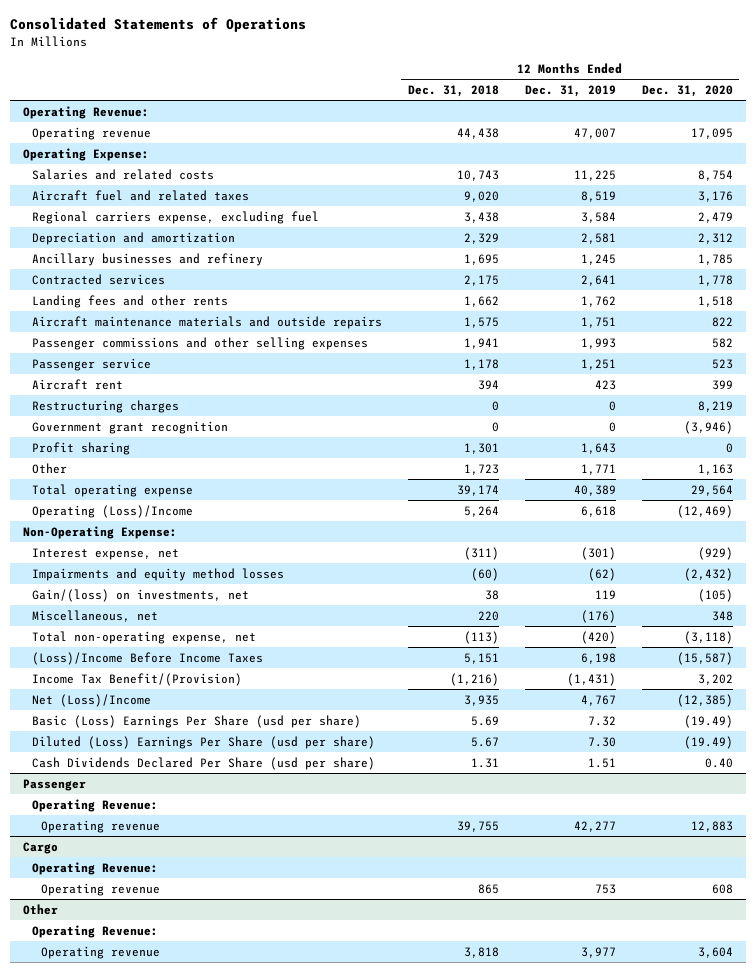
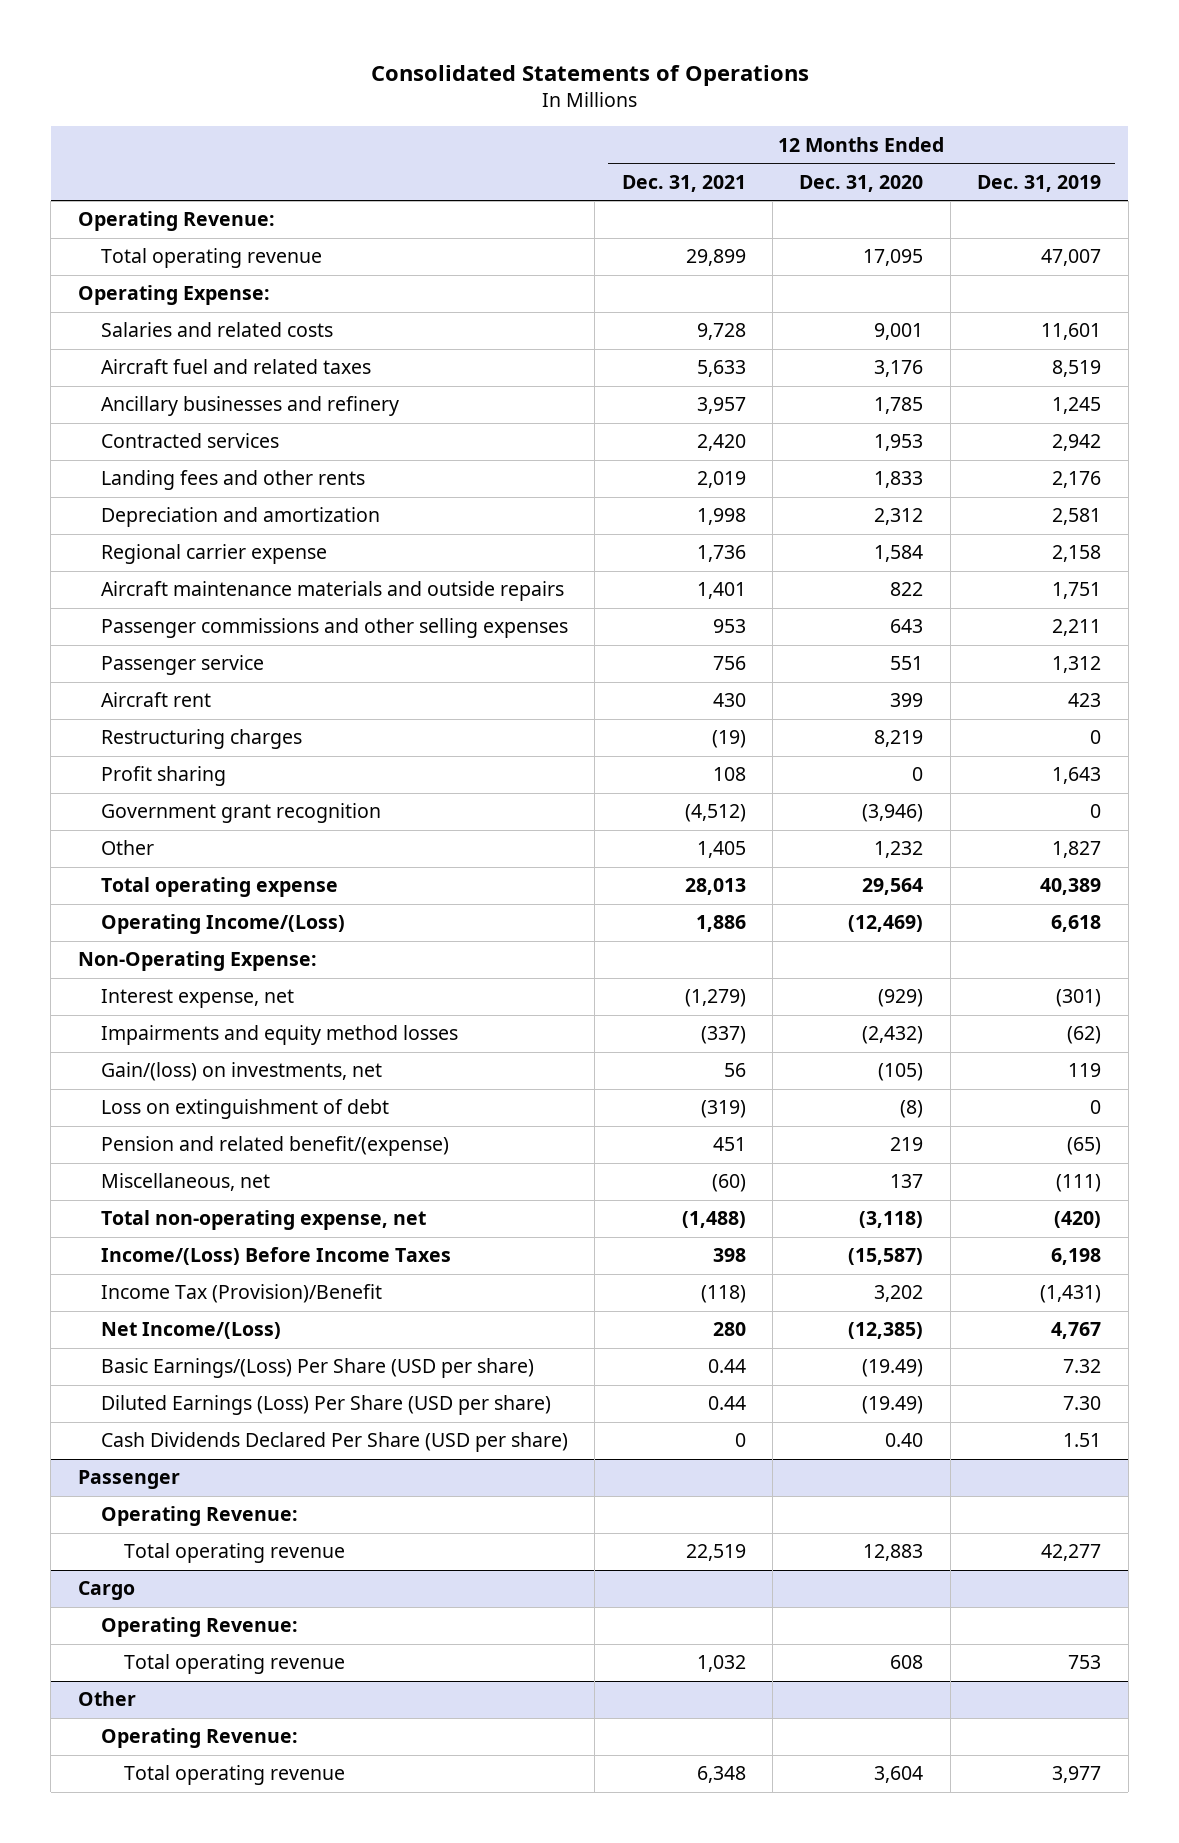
- | 12 Months Ended Dec. 31, 2018 | 12 Months Ended Dec. 31, 2019 | 12 Months Ended Dec. 31, 2020
+ | 12 Months Ended Dec. 31, 2021 | 12 Months Ended Dec. 31, 2020 | 12 Months Ended Dec. 31, 2019
- Operating revenue | 44,438 | 47,007 | 17,095
+ Total operating revenue | 29,899 | 17,095 | 47,007
- Salaries and related costs | 10,743 | 11,225 | 8,754
+ Salaries and related costs | 9,728 | 9,001 | 11,601
- Regional carriers expense, excluding fuel | 3,438 | 3,584 | 2,479
- Contracted services | 2,175 | 2,641 | 1,778
- Landing fees and other rents | 1,662 | 1,762 | 1,518
+ Contracted services | 2,420 | 1,953 | 2,942
+ Landing fees and other rents | 2,019 | 1,833 | 2,176
moved down: Depreciation and amortization | 1,998 | 2,312 | 2,581
+ Regional carrier expense | 1,736 | 1,584 | 2,158
- Passenger commissions and other selling expenses | 1,941 | 1,993 | 582
- Passenger service | 1,178 | 1,251 | 523
+ Passenger commissions and other selling expenses | 953 | 643 | 2,211
+ Passenger service | 756 | 551 | 1,312
- Other | 1,723 | 1,771 | 1,163
moved down: Government grant recognition | (4,512) | (3,946) | 0
+ Other | 1,405 | 1,232 | 1,827
- Operating (Loss)/Income | 5,264 | 6,618 | (12,469)
+ Operating Income/(Loss) | 1,886 | (12,469) | 6,618
- Miscellaneous, net | 220 | (176) | 348
+ Loss on extinguishment of debt | (319) | (8) | 0
+ Pension and related benefit/(expense) | 451 | 219 | (65)
+ Miscellaneous, net | (60) | 137 | (111)
- (Loss)/Income Before Income Taxes | 5,151 | 6,198 | (15,587)
- Income Tax Benefit/(Provision) | (1,216) | (1,431) | 3,202
- Net (Loss)/Income | 3,935 | 4,767 | (12,385)
- Basic (Loss) Earnings Per Share (usd per share) | 5.69 | 7.32 | (19.49)
- Diluted (Loss) Earnings Per Share (usd per share) | 5.67 | 7.30 | (19.49)
- Cash Dividends Declared Per Share (usd per share) | 1.31 | 1.51 | 0.40
+ Income/(Loss) Before Income Taxes | 398 | (15,587) | 6,198
+ Income Tax (Provision)/Benefit | (118) | 3,202 | (1,431)
+ Net Income/(Loss) | 280 | (12,385) | 4,767
+ Basic Earnings/(Loss) Per Share (USD per share) | 0.44 | (19.49) | 7.32
+ Diluted Earnings (Loss) Per Share (USD per share) | 0.44 | (19.49) | 7.30
+ Cash Dividends Declared Per Share (USD per share) | 0 | 0.40 | 1.51
@ Passenger
- Operating revenue | 39,755 | 42,277 | 12,883
+ Total operating revenue | 22,519 | 12,883 | 42,277
@ Cargo
- Operating revenue | 865 | 753 | 608
+ Total operating revenue | 1,032 | 608 | 753
@ Other
- Operating revenue | 3,818 | 3,977 | 3,604
+ Total operating revenue | 6,348 | 3,604 | 3,977

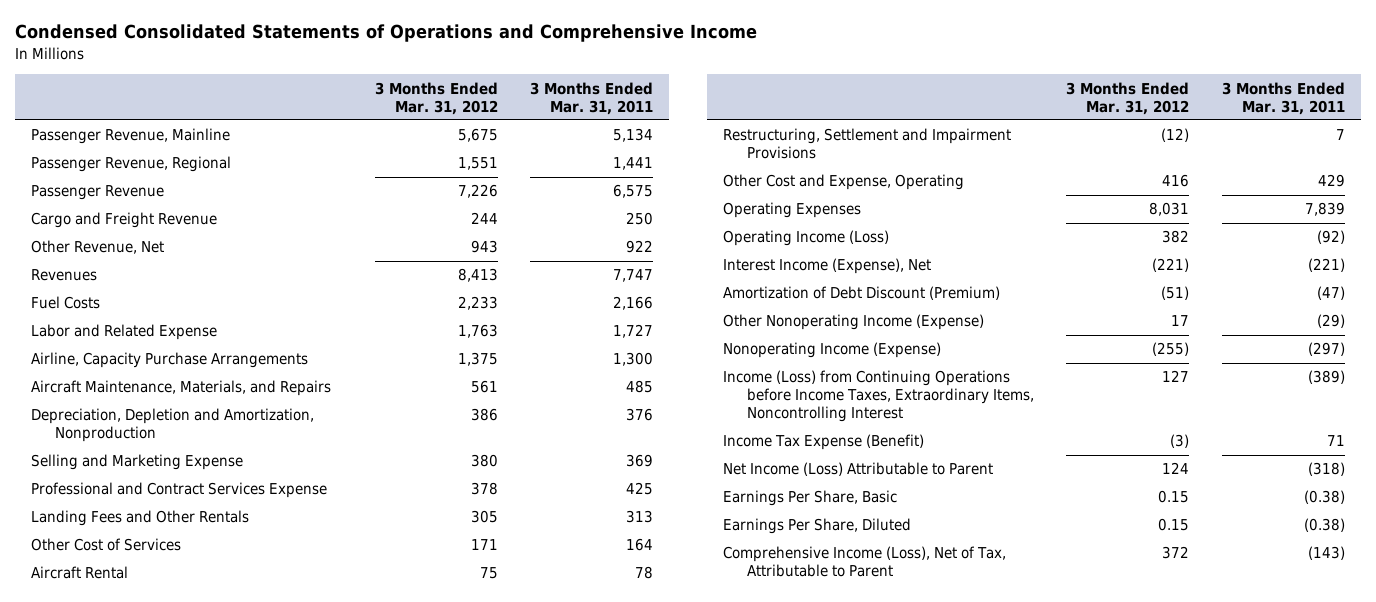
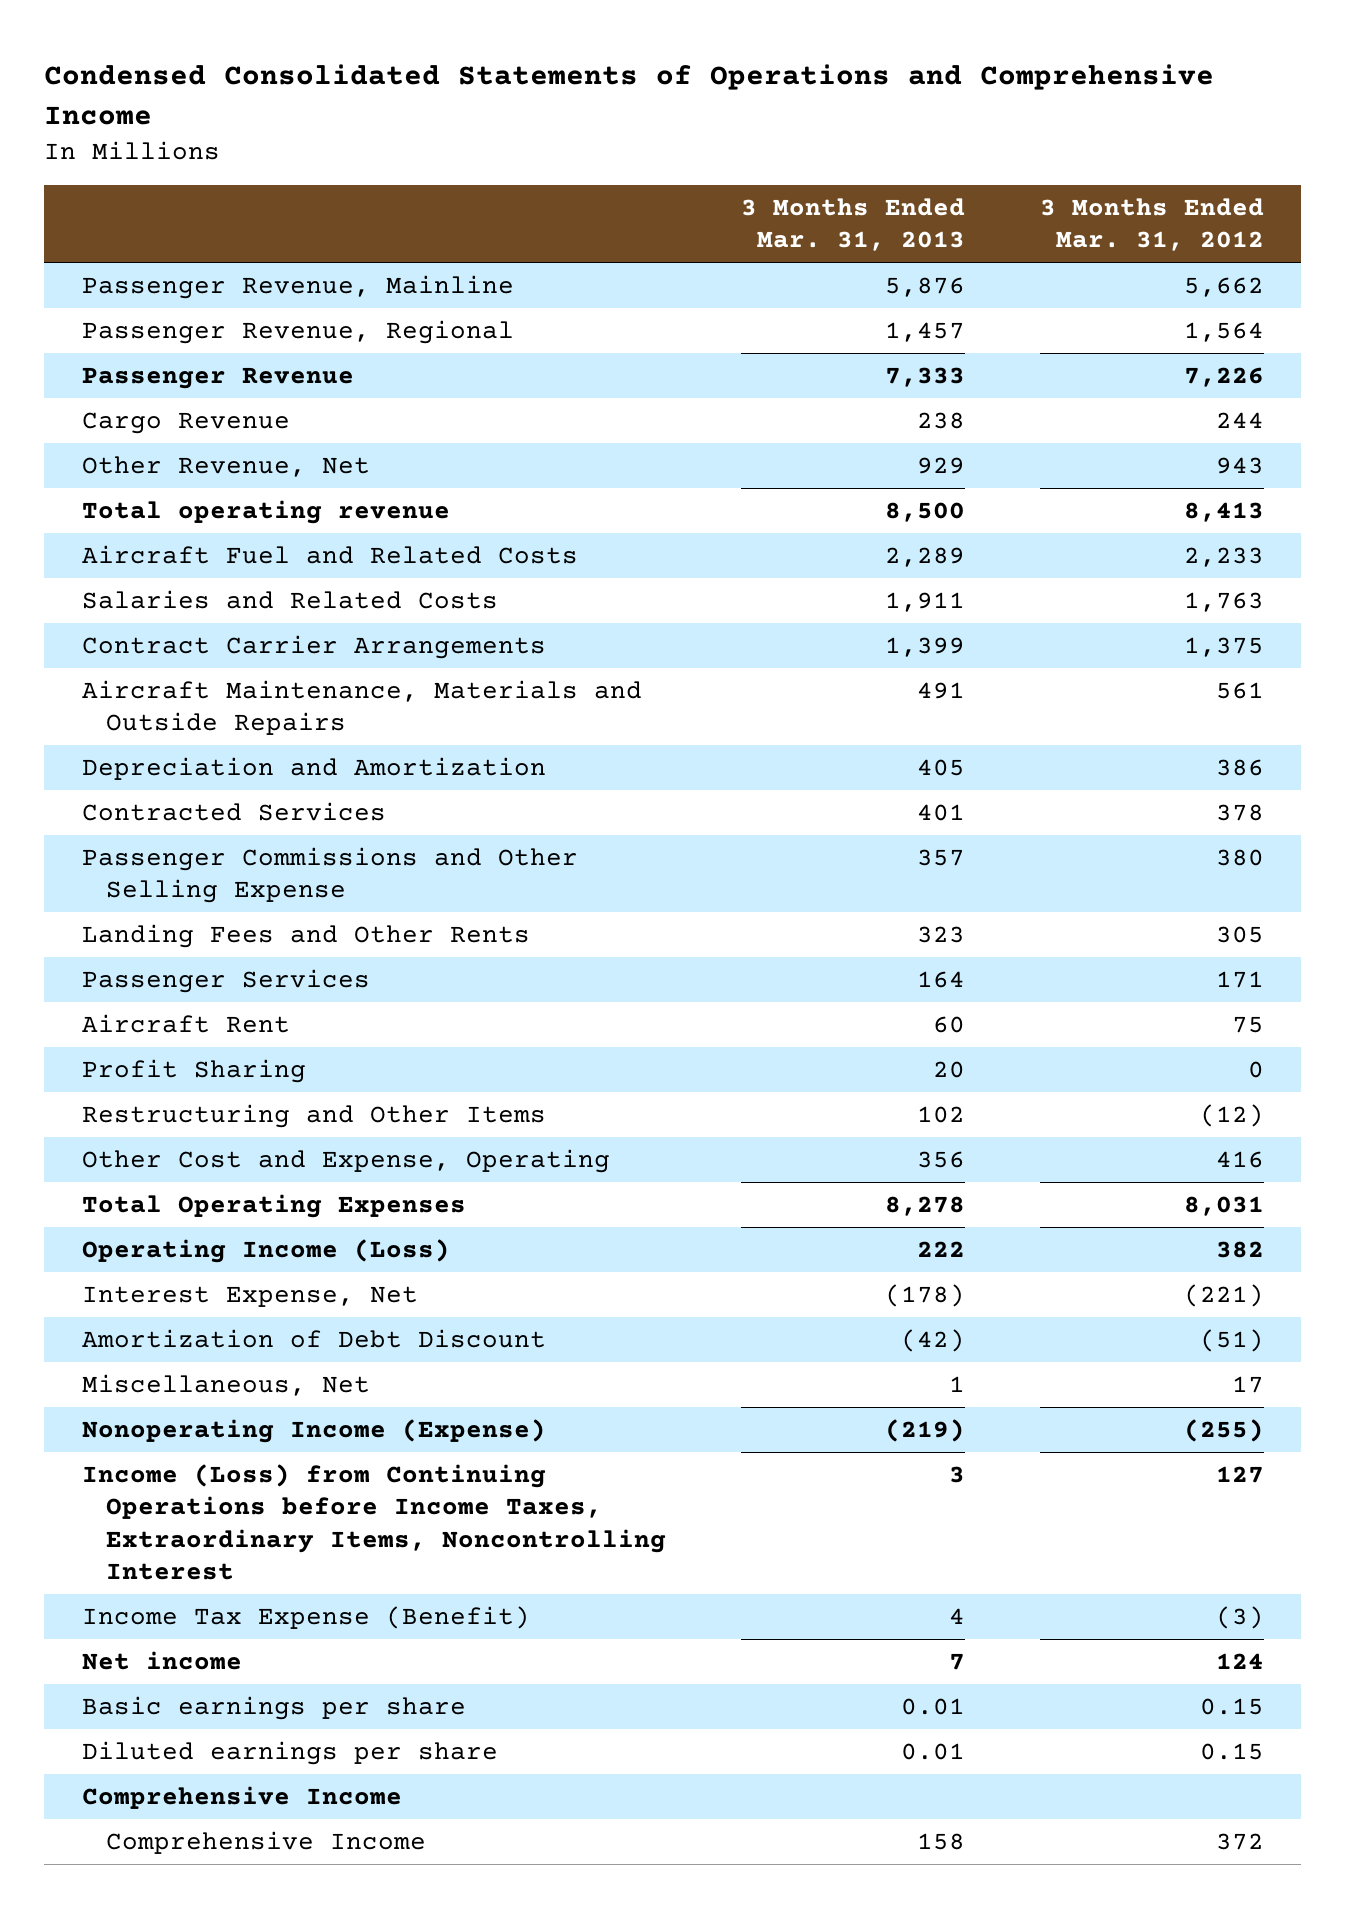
- | 3 Months Ended Mar. 31, 2012 | 3 Months Ended Mar. 31, 2011
+ | 3 Months Ended Mar. 31, 2013 | 3 Months Ended Mar. 31, 2012
- Passenger Revenue, Mainline | 5,675 | 5,134
- Passenger Revenue, Regional | 1,551 | 1,441
+ Passenger Revenue, Mainline | 5,876 | 5,662
+ Passenger Revenue, Regional | 1,457 | 1,564
- Cargo and Freight Revenue | 244 | 250
+ Cargo Revenue | 238 | 244
- Revenues | 8,413 | 7,747
- Fuel Costs | 2,233 | 2,166
- Labor and Related Expense | 1,763 | 1,727
- Airline, Capacity Purchase Arrangements | 1,375 | 1,300
- Aircraft Maintenance, Materials, and Repairs | 561 | 485
- Depreciation, Depletion and Amortization, Nonproduction | 386 | 376
- Selling and Marketing Expense | 380 | 369
- Professional and Contract Services Expense | 378 | 425
- Landing Fees and Other Rentals | 305 | 313
- Other Cost of Services | 171 | 164
- Aircraft Rental | 75 | 78
- Restructuring, Settlement and Impairment Provisions | (12) | 7
+ Total operating revenue | 8,500 | 8,413
+ Aircraft Fuel and Related Costs | 2,289 | 2,233
+ Salaries and Related Costs | 1,911 | 1,763
+ Contract Carrier Arrangements | 1,399 | 1,375
+ Aircraft Maintenance, Materials and Outside Repairs | 491 | 561
+ Depreciation and Amortization | 405 | 386
+ Contracted Services | 401 | 378
+ Passenger Commissions and Other Selling Expense | 357 | 380
+ Landing Fees and Other Rents | 323 | 305
+ Passenger Services | 164 | 171
+ Aircraft Rent | 60 | 75
+ Profit Sharing | 20 | 0
+ Restructuring and Other Items | 102 | (12)
- Operating Expenses | 8,031 | 7,839
+ Total Operating Expenses | 8,278 | 8,031
- Interest Income (Expense), Net | (221) | (221)
- Amortization of Debt Discount (Premium) | (51) | (47)
- Other Nonoperating Income (Expense) | 17 | (29)
+ Interest Expense, Net | (178) | (221)
+ Amortization of Debt Discount | (42) | (51)
+ Miscellaneous, Net | 1 | 17
- Net Income (Loss) Attributable to Parent | 124 | (318)
- Earnings Per Share, Basic | 0.15 | (0.38)
- Earnings Per Share, Diluted | 0.15 | (0.38)
- Comprehensive Income (Loss), Net of Tax, Attributable to Parent | 372 | (143)
+ Net income | 7 | 124
+ Basic earnings per share | 0.01 | 0.15
+ Diluted earnings per share | 0.01 | 0.15
+ Comprehensive Income
+ Comprehensive Income | 158 | 372

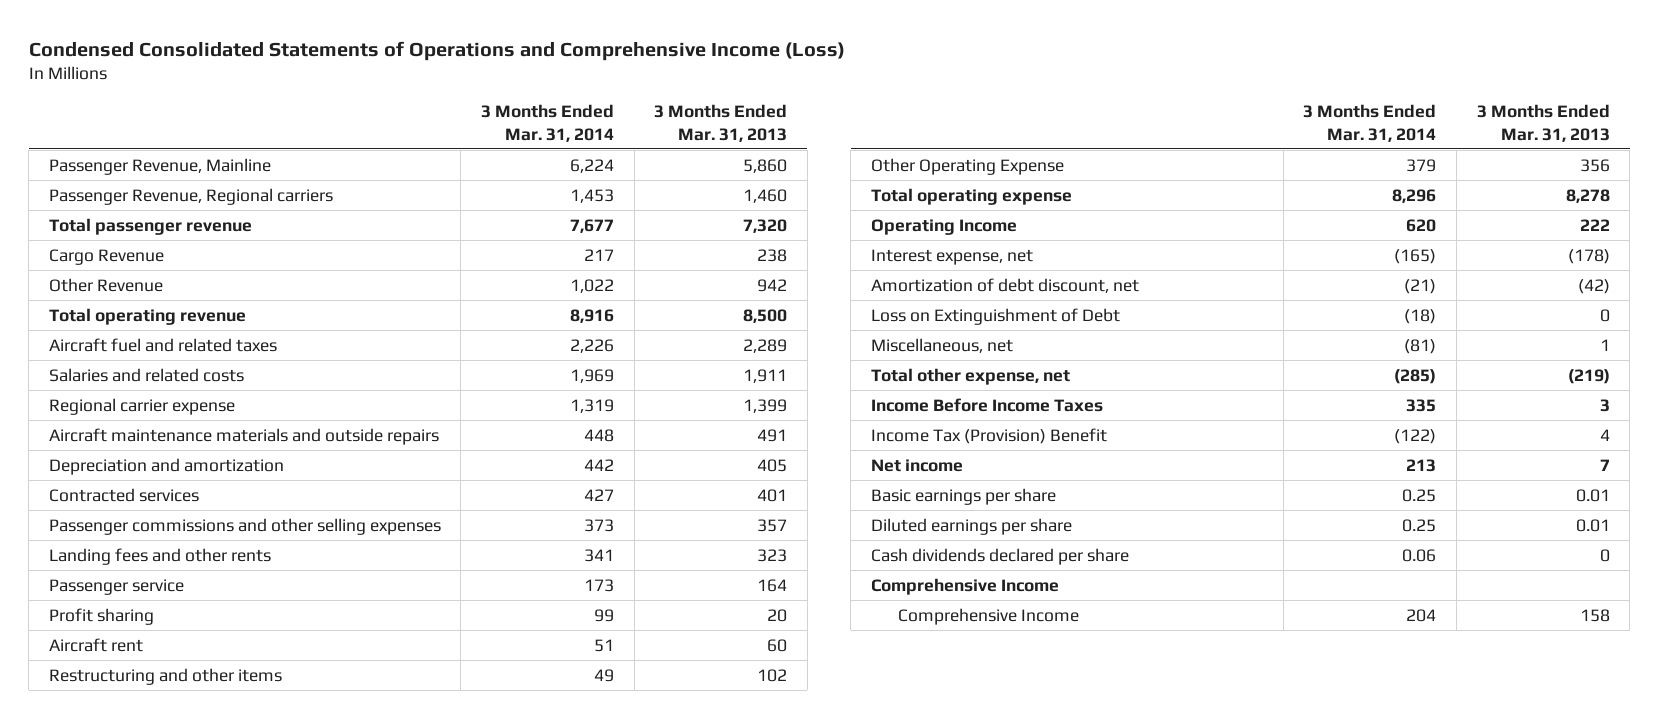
- Condensed Consolidated Statements of Operations and Comprehensive Income
+ Condensed Consolidated Statements of Operations and Comprehensive Income (Loss)
- | 3 Months Ended Mar. 31, 2013 | 3 Months Ended Mar. 31, 2012
+ | 3 Months Ended Mar. 31, 2014 | 3 Months Ended Mar. 31, 2013
- Passenger Revenue, Mainline | 5,876 | 5,662
- Passenger Revenue, Regional | 1,457 | 1,564
- Passenger Revenue | 7,333 | 7,226
+ Passenger Revenue, Mainline | 6,224 | 5,860
+ Passenger Revenue, Regional carriers | 1,453 | 1,460
+ Total passenger revenue | 7,677 | 7,320
- Other Revenue, Net | 929 | 943
+ Other Revenue | 1,022 | 942
- Aircraft Fuel and Related Costs | 2,289 | 2,233
- Salaries and Related Costs | 1,911 | 1,763
- Contract Carrier Arrangements | 1,399 | 1,375
- Aircraft Maintenance, Materials and Outside Repairs | 491 | 561
- Depreciation and Amortization | 405 | 386
- Contracted Services | 401 | 378
- Passenger Commissions and Other Selling Expense | 357 | 380
- Landing Fees and Other Rents | 323 | 305
- Passenger Services | 164 | 171
- Aircraft Rent | 60 | 75
- Profit Sharing | 20 | 0
- Restructuring and Other Items | 102 | (12)
- Other Cost and Expense, Operating | 356 | 416
- Total Operating Expenses | 8,278 | 8,031
- Operating Income (Loss) | 222 | 382
- Interest Expense, Net | (178) | (221)
- Amortization of Debt Discount | (42) | (51)
- Miscellaneous, Net | 1 | 17
- Nonoperating Income (Expense) | (219) | (255)
- Income (Loss) from Continuing Operations before Income Taxes, Extraordinary Items, Noncontrolling Interest | 3 | 127
- Income Tax Expense (Benefit) | 4 | (3)
+ Aircraft fuel and related taxes | 2,226 | 2,289
+ Salaries and related costs | 1,969 | 1,911
+ Regional carrier expense | 1,319 | 1,399
+ Aircraft maintenance materials and outside repairs | 448 | 491
+ Depreciation and amortization | 442 | 405
+ Contracted services | 427 | 401
+ Passenger commissions and other selling expenses | 373 | 357
+ Landing fees and other rents | 341 | 323
+ Passenger service | 173 | 164
+ Profit sharing | 99 | 20
+ Aircraft rent | 51 | 60
+ Restructuring and other items | 49 | 102
+ Other Operating Expense | 379 | 356
+ Total operating expense | 8,296 | 8,278
+ Operating Income | 620 | 222
+ Interest expense, net | (165) | (178)
+ Amortization of debt discount, net | (21) | (42)
+ Loss on Extinguishment of Debt | (18) | 0
+ Miscellaneous, net | (81) | 1
+ Total other expense, net | (285) | (219)
+ Income Before Income Taxes | 335 | 3
+ Income Tax (Provision) Benefit | (122) | 4
+ Cash dividends declared per share | 0.06 | 0

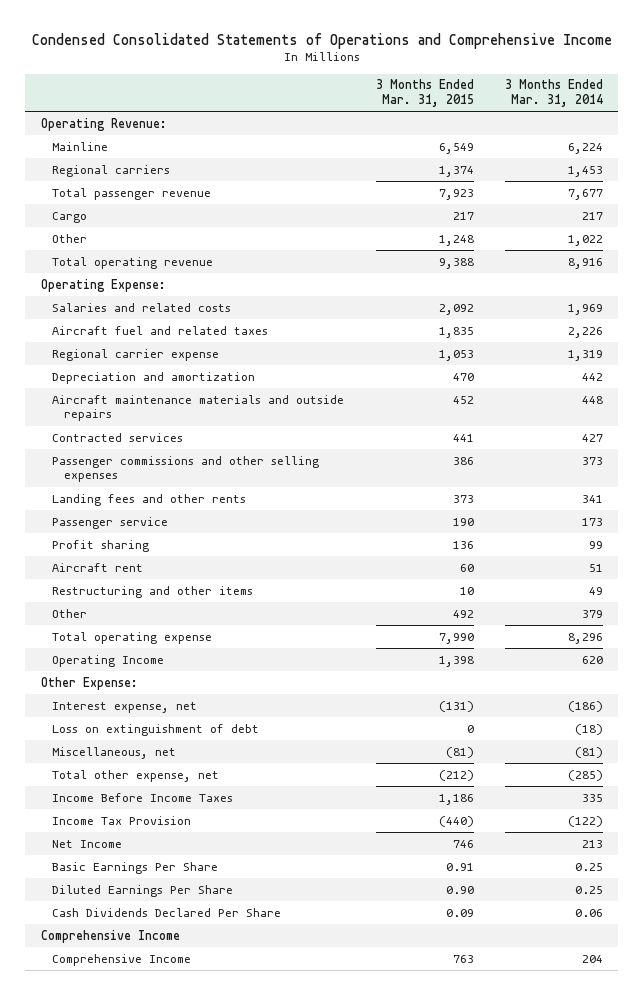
- Condensed Consolidated Statements of Operations and Comprehensive Income (Loss)
+ Condensed Consolidated Statements of Operations and Comprehensive Income
- | 3 Months Ended Mar. 31, 2014 | 3 Months Ended Mar. 31, 2013
+ | 3 Months Ended Mar. 31, 2015 | 3 Months Ended Mar. 31, 2014
- Passenger Revenue, Mainline | 6,224 | 5,860
- Passenger Revenue, Regional carriers | 1,453 | 1,460
+ Operating Revenue:
+ Mainline | 6,549 | 6,224
+ Regional carriers | 1,374 | 1,453
- Cargo Revenue | 217 | 238
- Other Revenue | 1,022 | 942
+ Cargo | 217 | 217
+ Other | 1,248 | 1,022
+ Operating Expense:
moved down: Aircraft fuel and related taxes | 1,835 | 2,226
moved down: Aircraft maintenance materials and outside repairs | 452 | 448
- Other Operating Expense | 379 | 356
+ Other | 492 | 379
- Interest expense, net | (165) | (178)
- Amortization of debt discount, net | (21) | (42)
- Loss on Extinguishment of Debt | (18) | 0
+ Other Expense:
+ Interest expense, net | (131) | (186)
+ Loss on extinguishment of debt | 0 | (18)
- Income Tax (Provision) Benefit | (122) | 4
- Net income | 213 | 7
- Basic earnings per share | 0.25 | 0.01
- Diluted earnings per share | 0.25 | 0.01
- Cash dividends declared per share | 0.06 | 0
+ Income Tax Provision | (440) | (122)
+ Net Income | 746 | 213
+ Basic Earnings Per Share | 0.91 | 0.25
+ Diluted Earnings Per Share | 0.90 | 0.25
+ Cash Dividends Declared Per Share | 0.09 | 0.06

